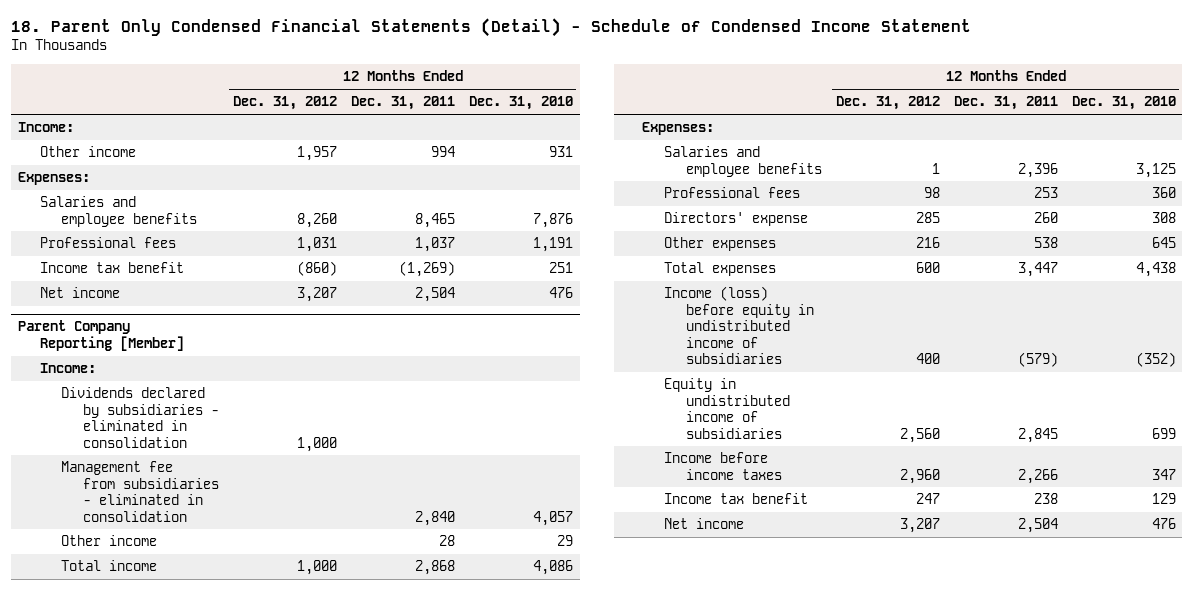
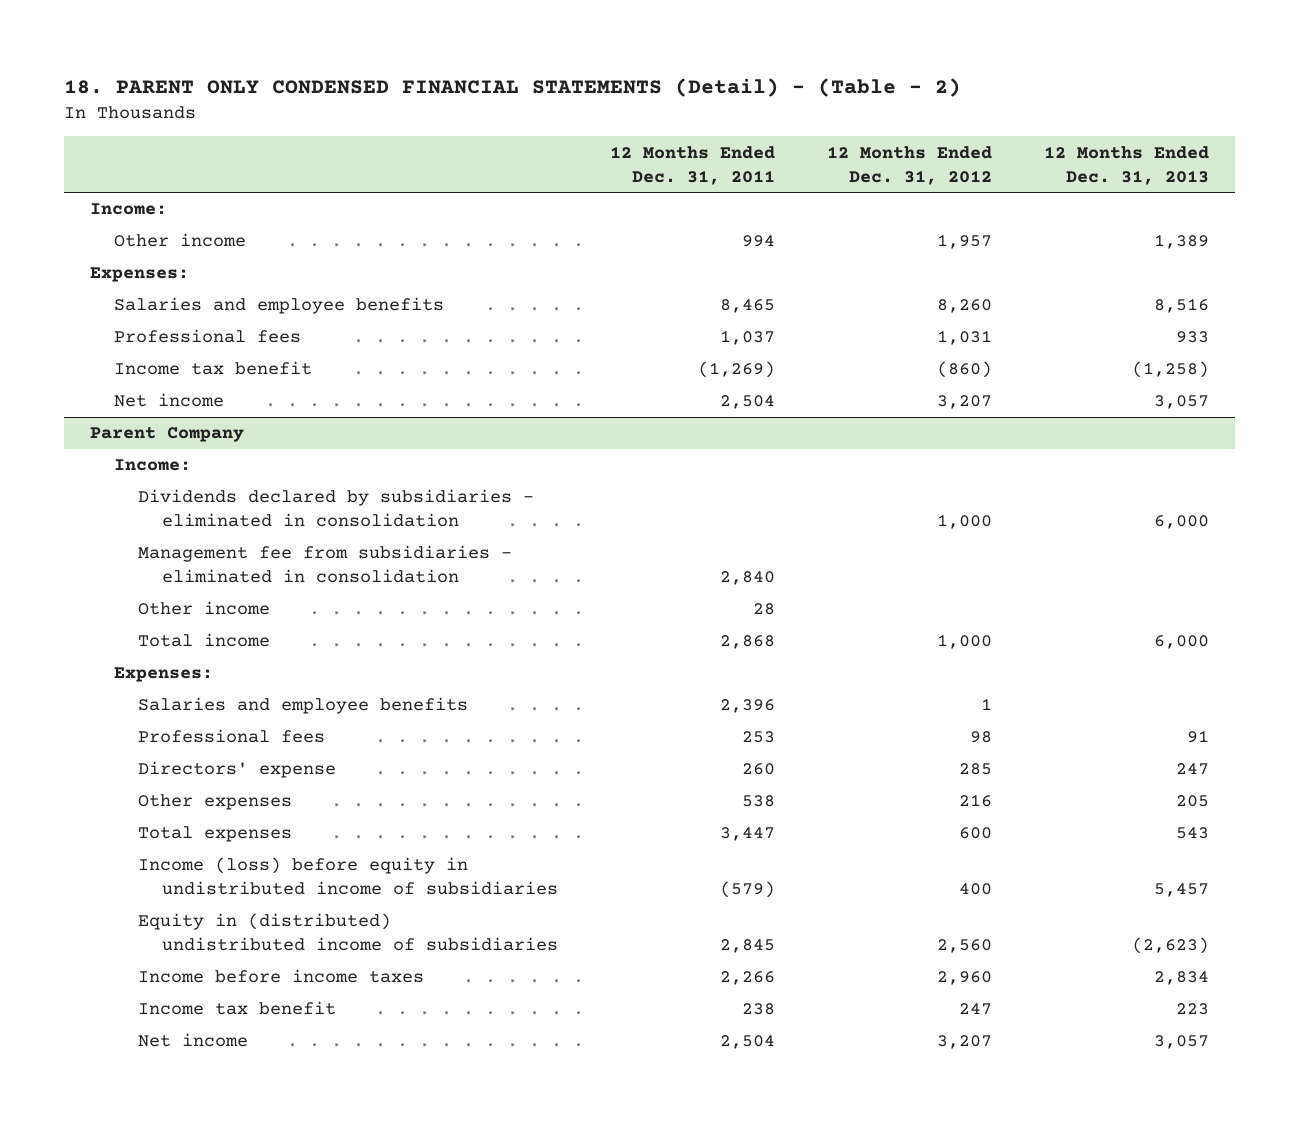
- 18. Parent Only Condensed Financial Statements (Detail) - Schedule of Condensed Income Statement
+ 18. PARENT ONLY CONDENSED FINANCIAL STATEMENTS (Detail) - (Table - 2)
- | 12 Months Ended Dec. 31, 2012 | 12 Months Ended Dec. 31, 2011 | 12 Months Ended Dec. 31, 2010
+ | 12 Months Ended Dec. 31, 2011 | 12 Months Ended Dec. 31, 2012 | 12 Months Ended Dec. 31, 2013
- Parent Company Reporting [Member]
+ Parent Company
- Equity in undistributed income of subsidiaries | 2,560 | 2,845 | 699
+ Equity in (distributed) undistributed income of subsidiaries | 2,845 | 2,560 | (2,623)

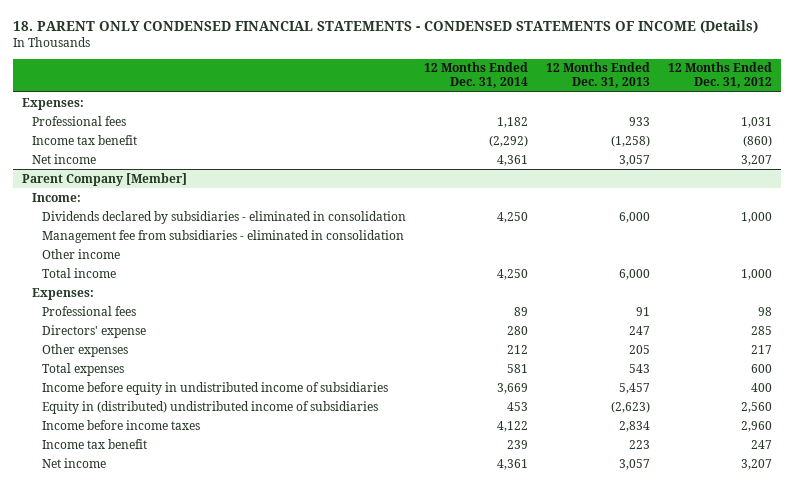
- 18. PARENT ONLY CONDENSED FINANCIAL STATEMENTS (Detail) - (Table - 2)
+ 18. PARENT ONLY CONDENSED FINANCIAL STATEMENTS - CONDENSED STATEMENTS OF INCOME (Details)
- | 12 Months Ended Dec. 31, 2011 | 12 Months Ended Dec. 31, 2012 | 12 Months Ended Dec. 31, 2013
+ | 12 Months Ended Dec. 31, 2014 | 12 Months Ended Dec. 31, 2013 | 12 Months Ended Dec. 31, 2012
- Income:
- Other income | 994 | 1,957 | 1,389
- Salaries and employee benefits | 8,465 | 8,260 | 8,516
- Parent Company
+ Parent Company [Member]
- Salaries and employee benefits | 2,396 | 1 |
- Other expenses | 538 | 216 | 205
+ Other expenses | 212 | 205 | 217
- Income (loss) before equity in undistributed income of subsidiaries | (579) | 400 | 5,457
+ Income before equity in undistributed income of subsidiaries | 3,669 | 5,457 | 400

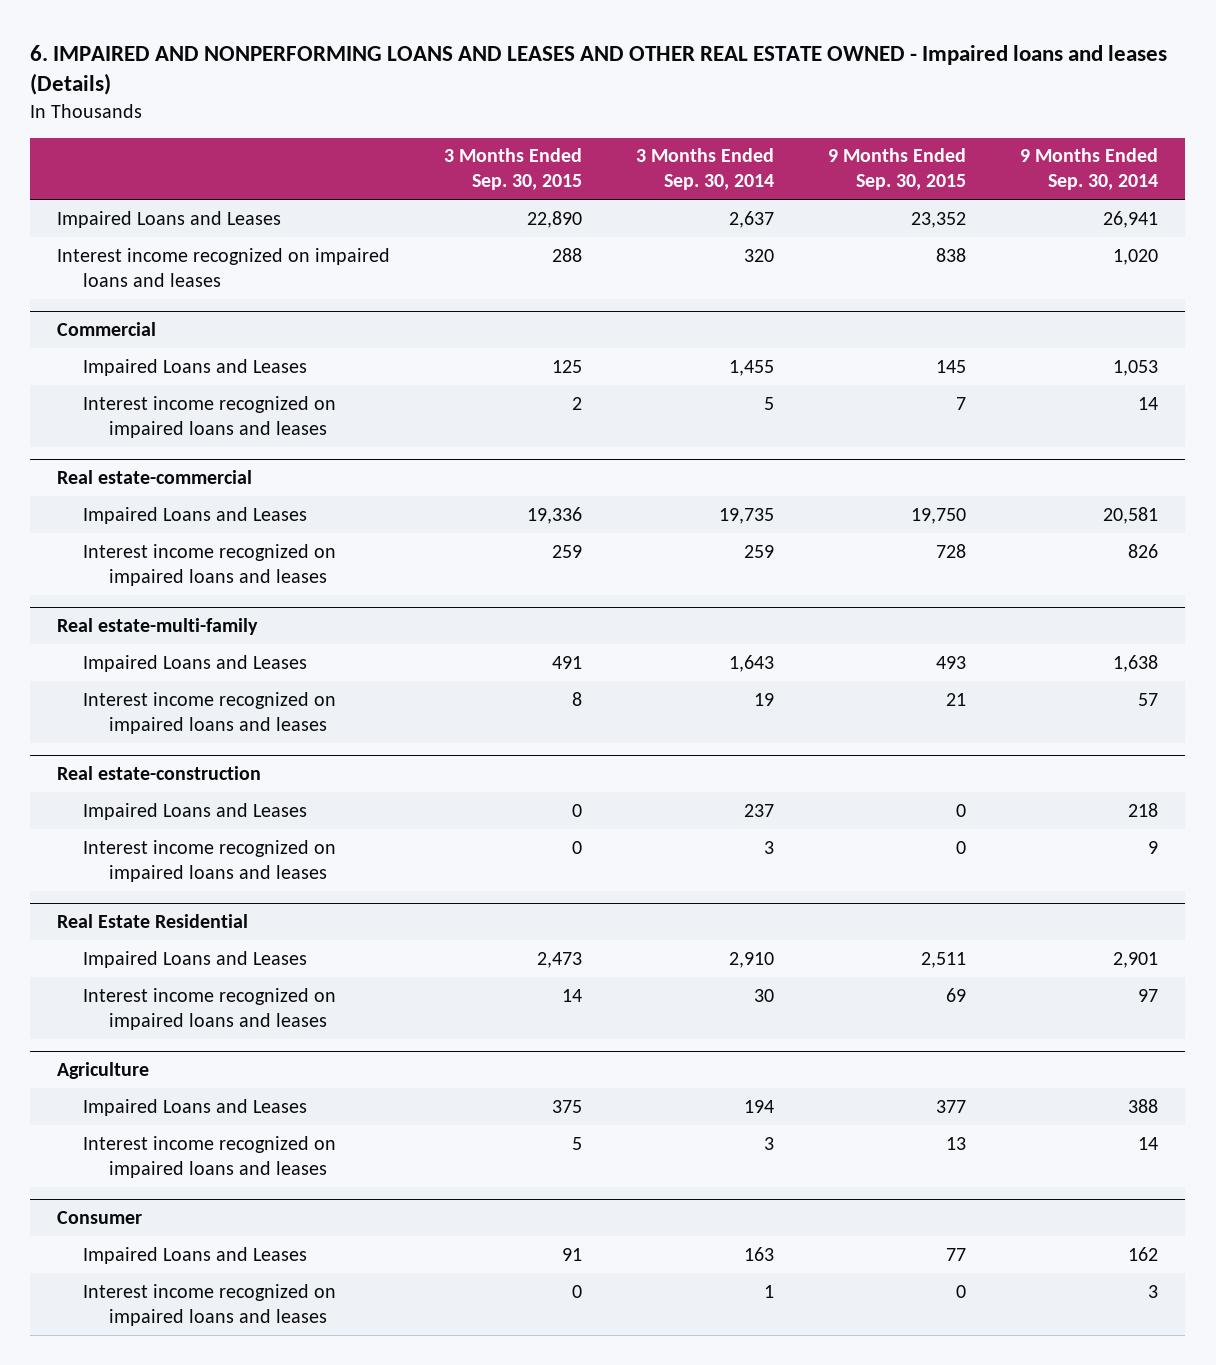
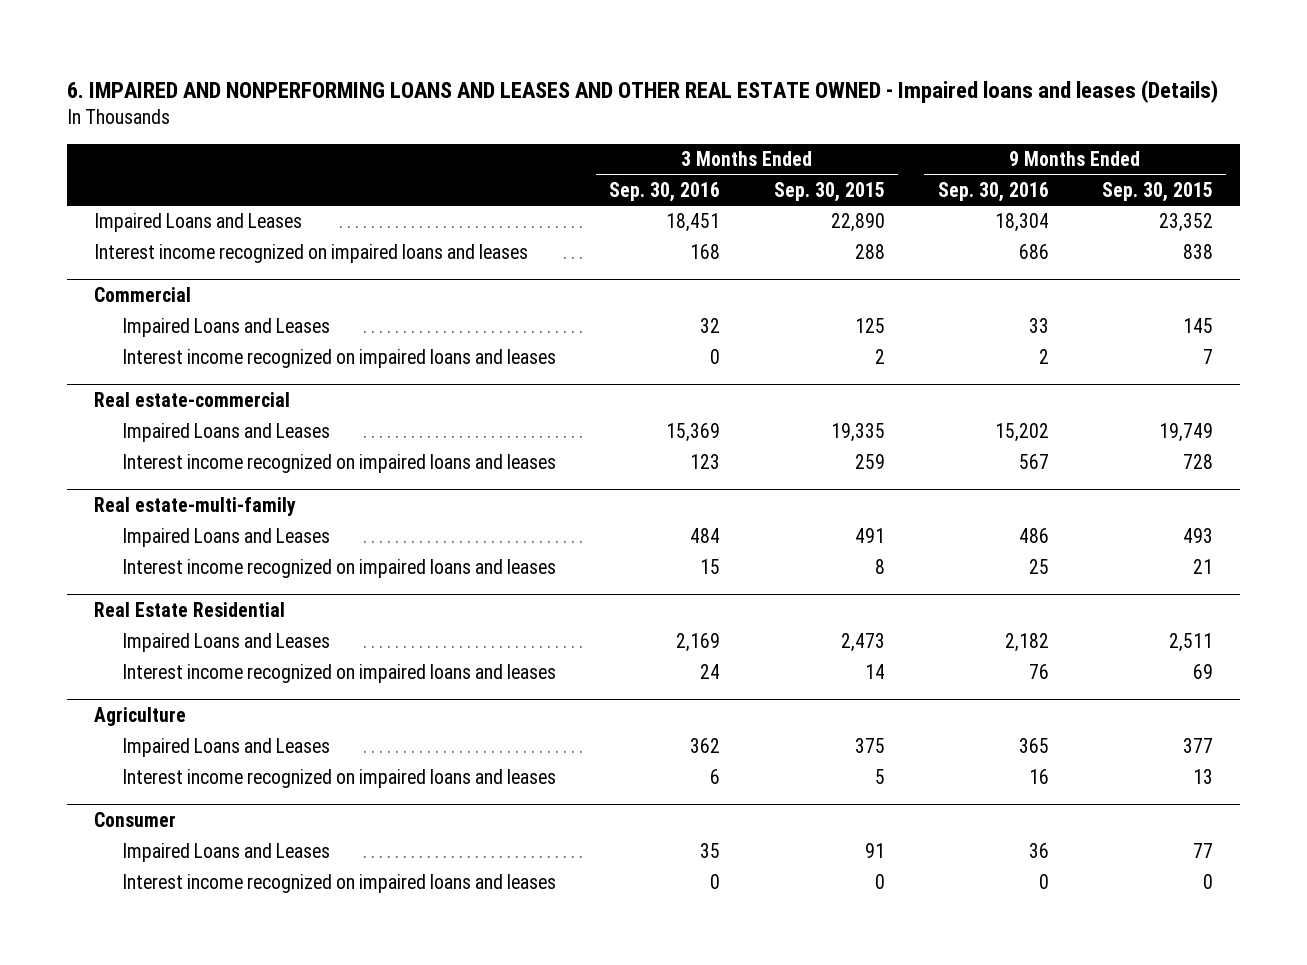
- | 3 Months Ended Sep. 30, 2015 | 3 Months Ended Sep. 30, 2014 | 9 Months Ended Sep. 30, 2015 | 9 Months Ended Sep. 30, 2014
+ | 3 Months Ended Sep. 30, 2016 | 3 Months Ended Sep. 30, 2015 | 9 Months Ended Sep. 30, 2016 | 9 Months Ended Sep. 30, 2015
@ Real estate-commercial
- Impaired Loans and Leases | 19,336 | 19,735 | 19,750 | 20,581
+ Impaired Loans and Leases | 15,369 | 19,335 | 15,202 | 19,749
- Real estate-construction
- Impaired Loans and Leases | 0 | 237 | 0 | 218
- Interest income recognized on impaired loans and leases | 0 | 3 | 0 | 9

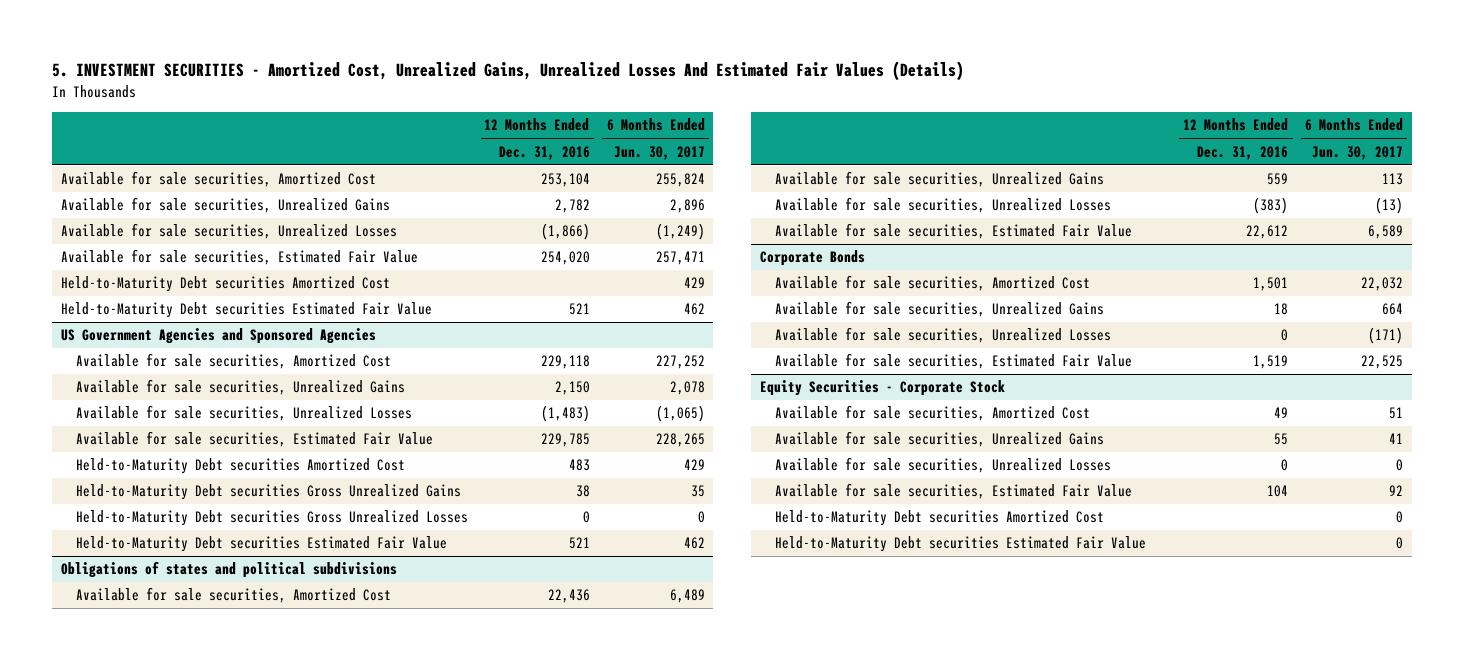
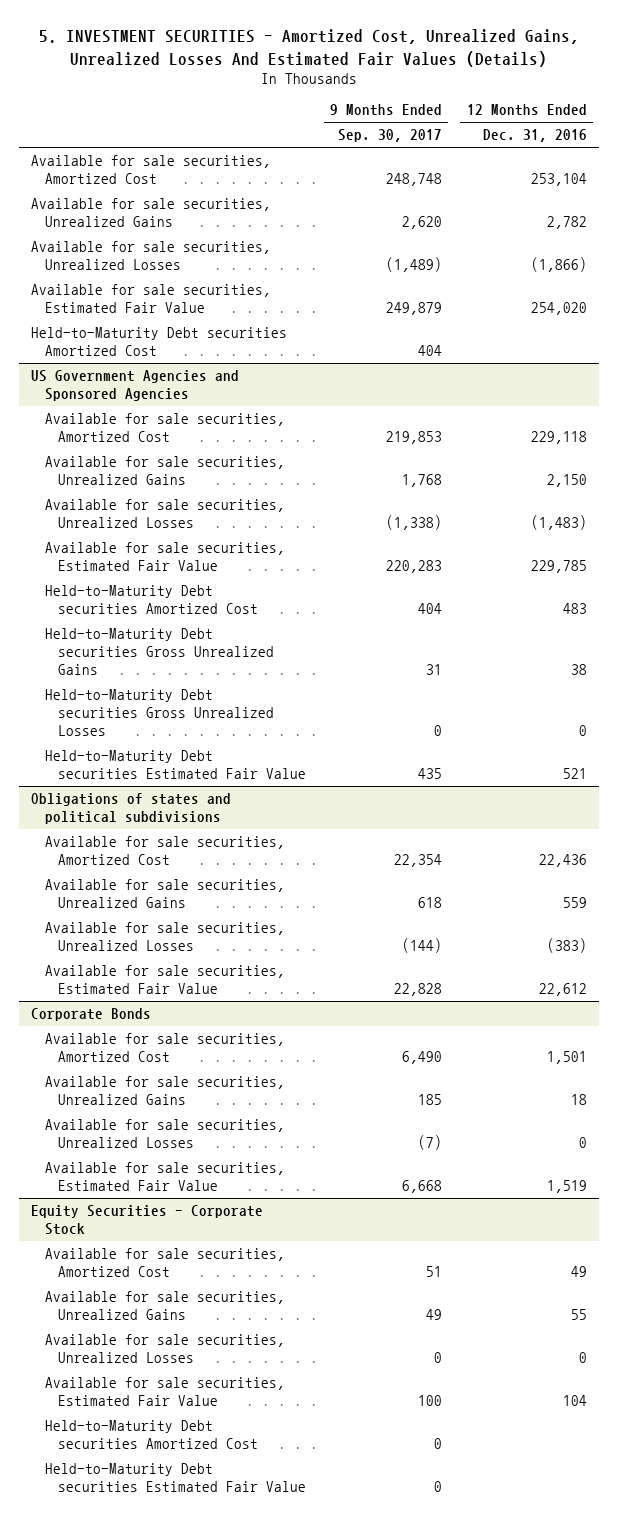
- | 12 Months Ended Dec. 31, 2016 | 6 Months Ended Jun. 30, 2017
+ | 9 Months Ended Sep. 30, 2017 | 12 Months Ended Dec. 31, 2016
- Held-to-Maturity Debt securities Estimated Fair Value | 521 | 462

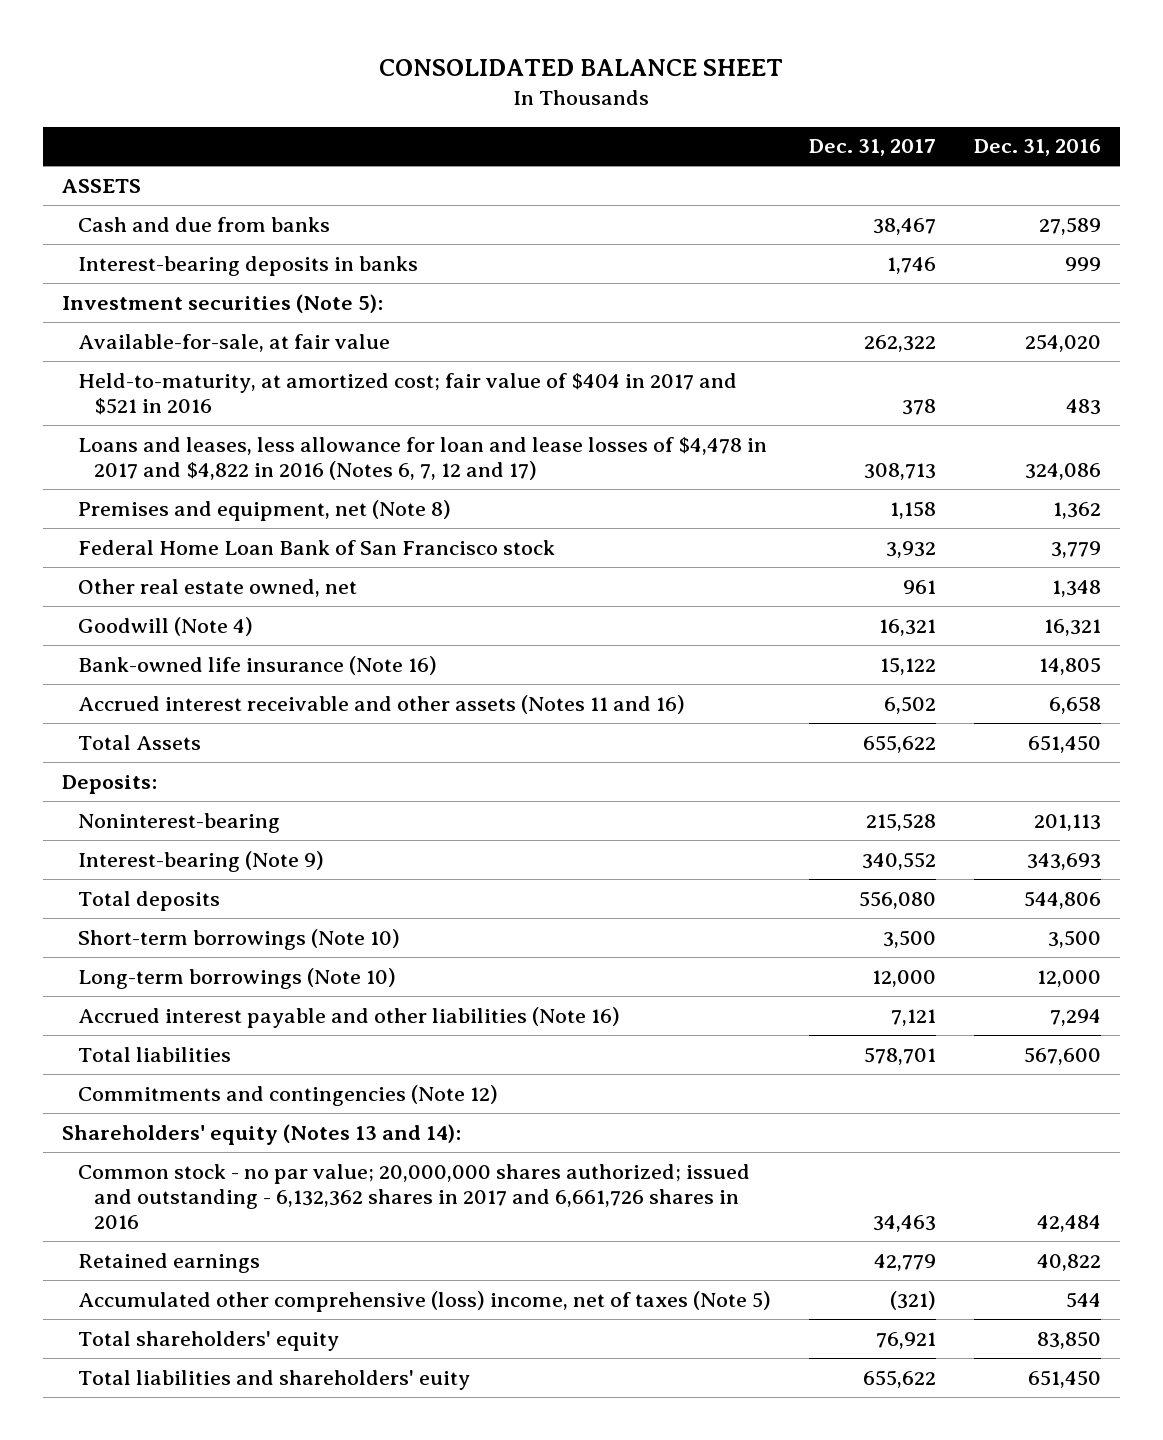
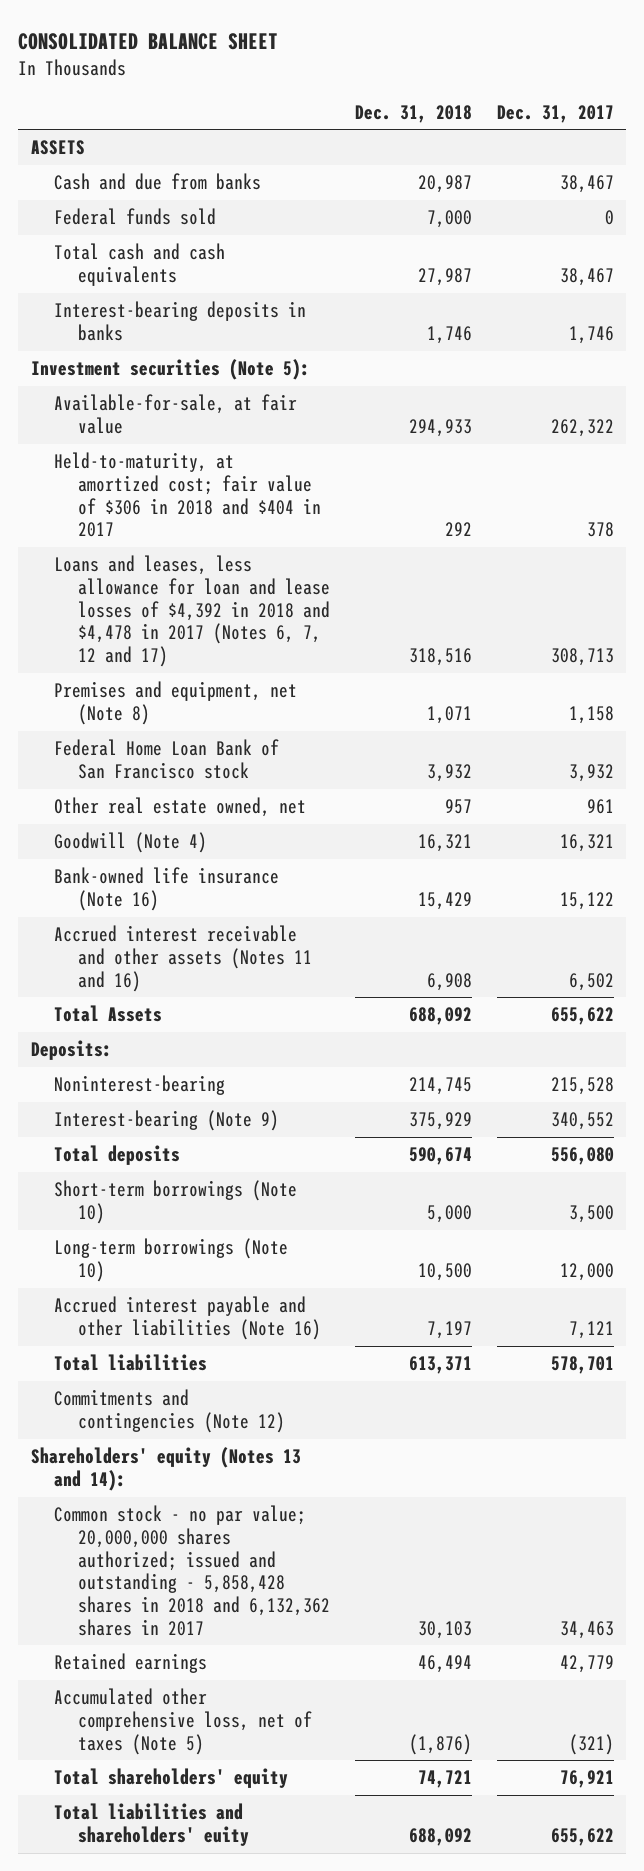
- | Dec. 31, 2017 | Dec. 31, 2016
+ | Dec. 31, 2018 | Dec. 31, 2017
+ Federal funds sold | 7,000 | 0
+ Total cash and cash equivalents | 27,987 | 38,467
- Held-to-maturity, at amortized cost; fair value of $404 in 2017 and $521 in 2016 | 378 | 483
- Loans and leases, less allowance for loan and lease losses of $4,478 in 2017 and $4,822 in 2016 (Notes 6, 7, 12 and 17) | 308,713 | 324,086
+ Held-to-maturity, at amortized cost; fair value of $306 in 2018 and $404 in 2017 | 292 | 378
+ Loans and leases, less allowance for loan and lease losses of $4,392 in 2018 and $4,478 in 2017 (Notes 6, 7, 12 and 17) | 318,516 | 308,713
- Common stock - no par value; 20,000,000 shares authorized; issued and outstanding - 6,132,362 shares in 2017 and 6,661,726 shares in 2016 | 34,463 | 42,484
+ Common stock - no par value; 20,000,000 shares authorized; issued and outstanding - 5,858,428 shares in 2018 and 6,132,362 shares in 2017 | 30,103 | 34,463
- Accumulated other comprehensive (loss) income, net of taxes (Note 5) | (321) | 544
+ Accumulated other comprehensive loss, net of taxes (Note 5) | (1,876) | (321)

